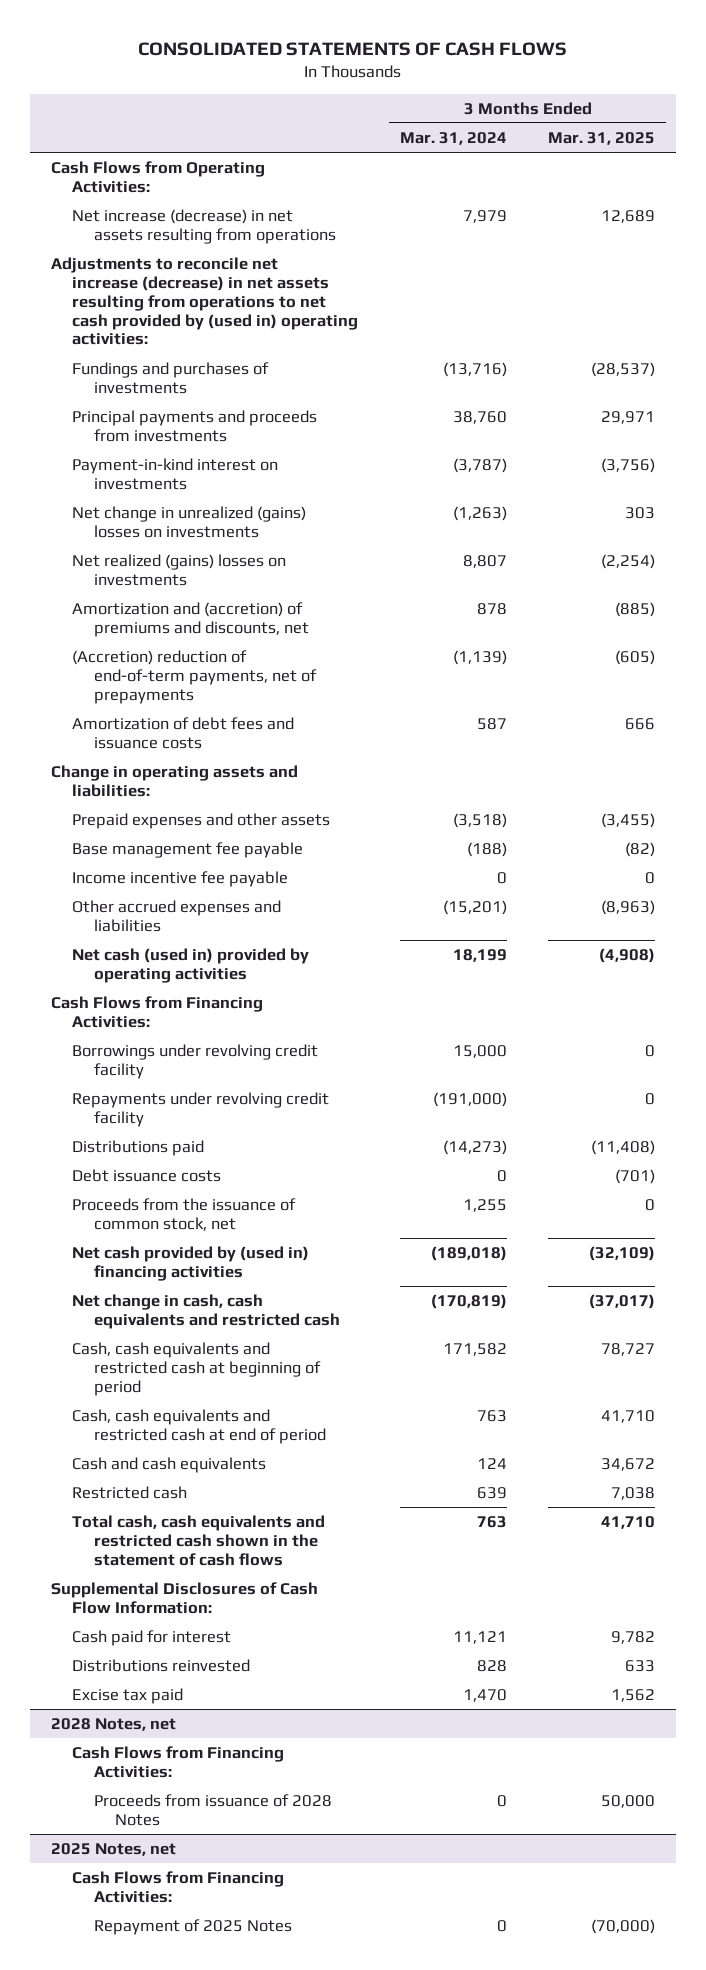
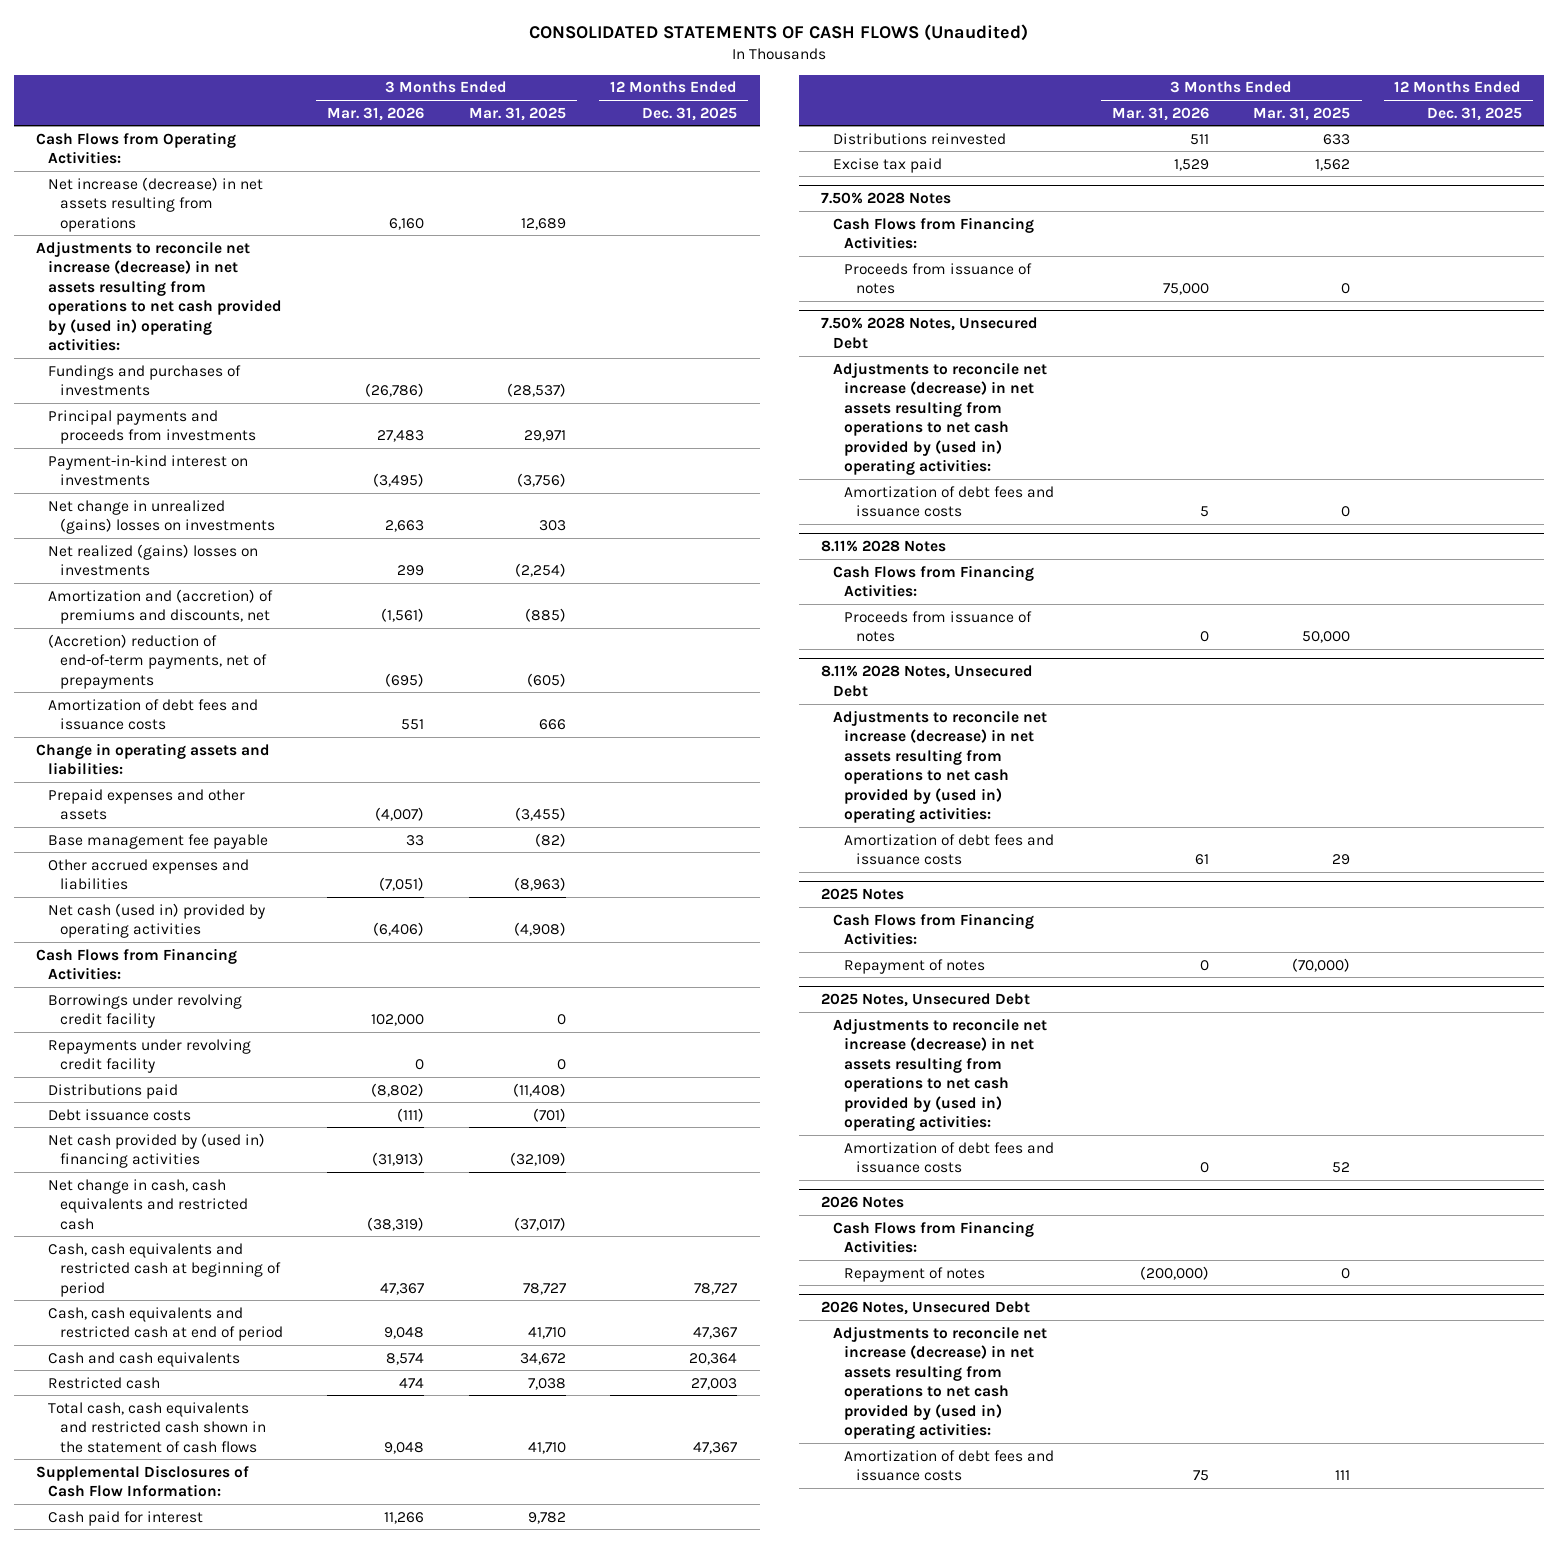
- CONSOLIDATED STATEMENTS OF CASH FLOWS
+ CONSOLIDATED STATEMENTS OF CASH FLOWS (Unaudited)
- | 3 Months Ended Mar. 31, 2024 | 3 Months Ended Mar. 31, 2025
+ | 3 Months Ended Mar. 31, 2026 | 3 Months Ended Mar. 31, 2025 | 12 Months Ended Dec. 31, 2025
- Income incentive fee payable | 0 | 0
- Proceeds from the issuance of common stock, net | 1,255 | 0
- 2028 Notes, net
+ 7.50% 2028 Notes
- Proceeds from issuance of 2028 Notes | 0 | 50,000
- 2025 Notes, net
+ Proceeds from issuance of notes | 75,000 | 0 |
+ 7.50% 2028 Notes, Unsecured Debt
+ Adjustments to reconcile net increase (decrease) in net assets resulting from operations to net cash provided by (used in) operating activities:
+ Amortization of debt fees and issuance costs | 5 | 0 |
+ 8.11% 2028 Notes
- Repayment of 2025 Notes | 0 | (70,000)
+ Proceeds from issuance of notes | 0 | 50,000 |
+ 8.11% 2028 Notes, Unsecured Debt
+ Adjustments to reconcile net increase (decrease) in net assets resulting from operations to net cash provided by (used in) operating activities:
+ Amortization of debt fees and issuance costs | 61 | 29 |
+ 2025 Notes
+ Cash Flows from Financing Activities:
+ Repayment of notes | 0 | (70,000) |
+ 2025 Notes, Unsecured Debt
+ Adjustments to reconcile net increase (decrease) in net assets resulting from operations to net cash provided by (used in) operating activities:
+ Amortization of debt fees and issuance costs | 0 | 52 |
+ 2026 Notes
+ Cash Flows from Financing Activities:
+ Repayment of notes | (200,000) | 0 |
+ 2026 Notes, Unsecured Debt
+ Adjustments to reconcile net increase (decrease) in net assets resulting from operations to net cash provided by (used in) operating activities:
+ Amortization of debt fees and issuance costs | 75 | 111 |

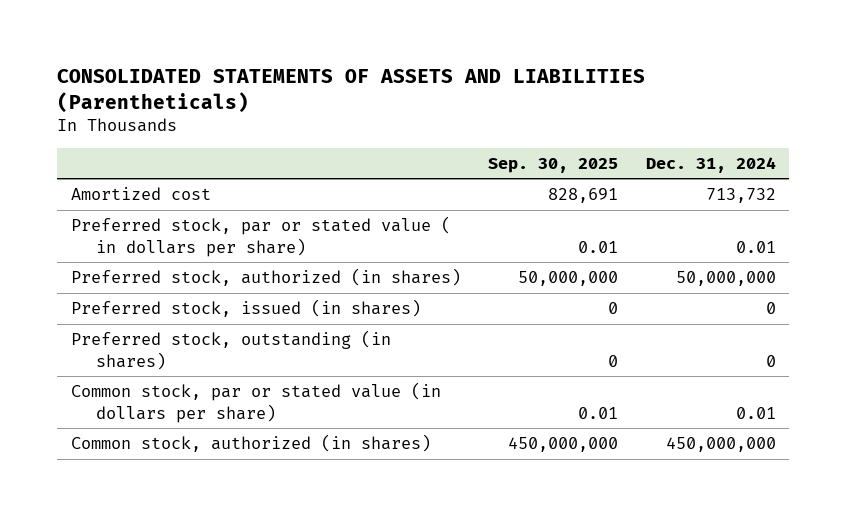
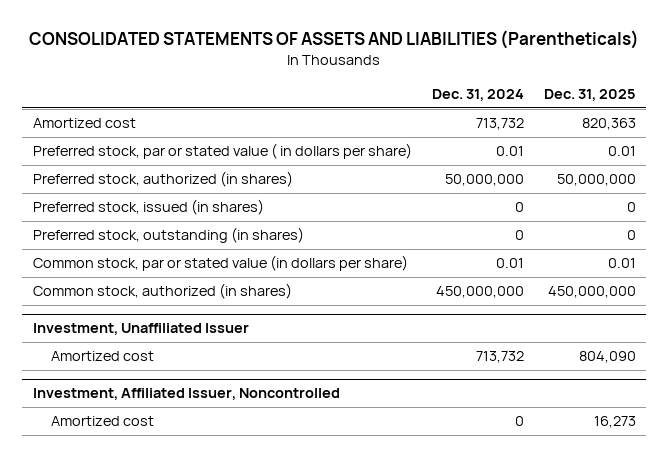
- | Sep. 30, 2025 | Dec. 31, 2024
+ | Dec. 31, 2024 | Dec. 31, 2025
+ Investment, Unaffiliated Issuer
+ Amortized cost | 713,732 | 804,090
+ Investment, Affiliated Issuer, Noncontrolled
+ Amortized cost | 0 | 16,273

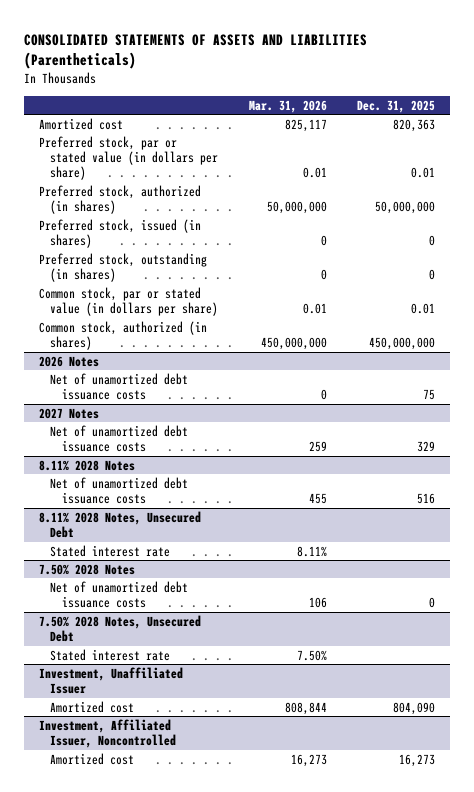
- | Dec. 31, 2024 | Dec. 31, 2025
+ | Mar. 31, 2026 | Dec. 31, 2025
- Preferred stock, par or stated value ( in dollars per share) | 0.01 | 0.01
+ Preferred stock, par or stated value (in dollars per share) | 0.01 | 0.01
+ 2026 Notes
+ Net of unamortized debt issuance costs | 0 | 75
+ 2027 Notes
+ Net of unamortized debt issuance costs | 259 | 329
+ 8.11% 2028 Notes
+ Net of unamortized debt issuance costs | 455 | 516
+ 8.11% 2028 Notes, Unsecured Debt
+ Stated interest rate | 8.11% |
+ 7.50% 2028 Notes
+ Net of unamortized debt issuance costs | 106 | 0
+ 7.50% 2028 Notes, Unsecured Debt
+ Stated interest rate | 7.50% |

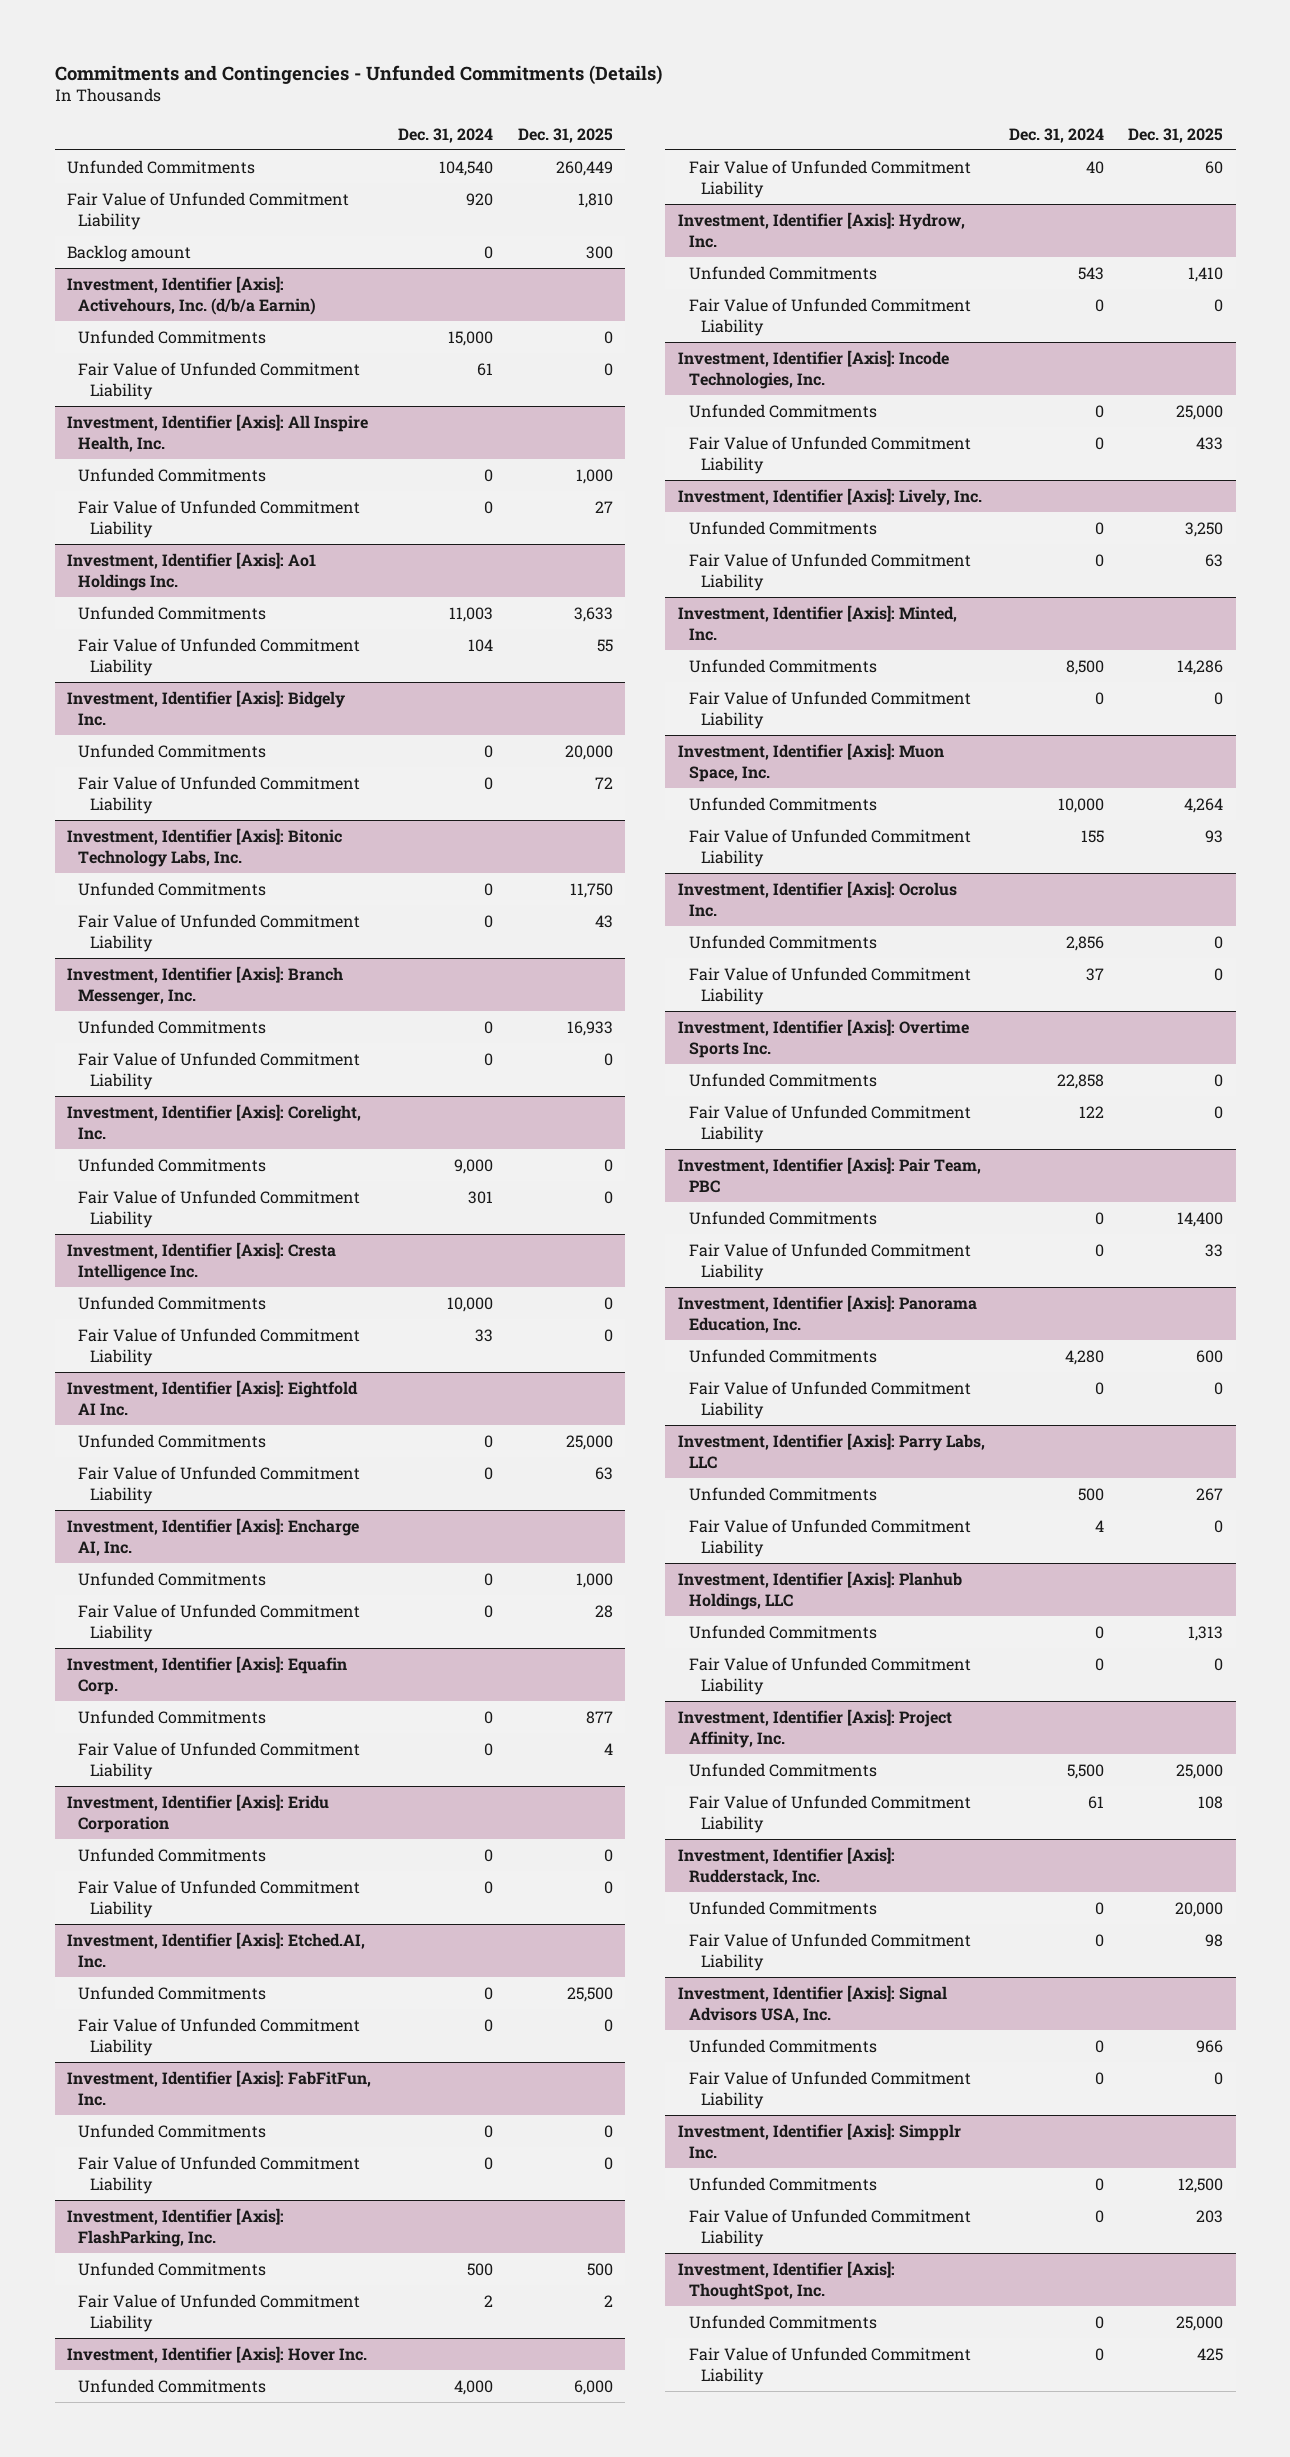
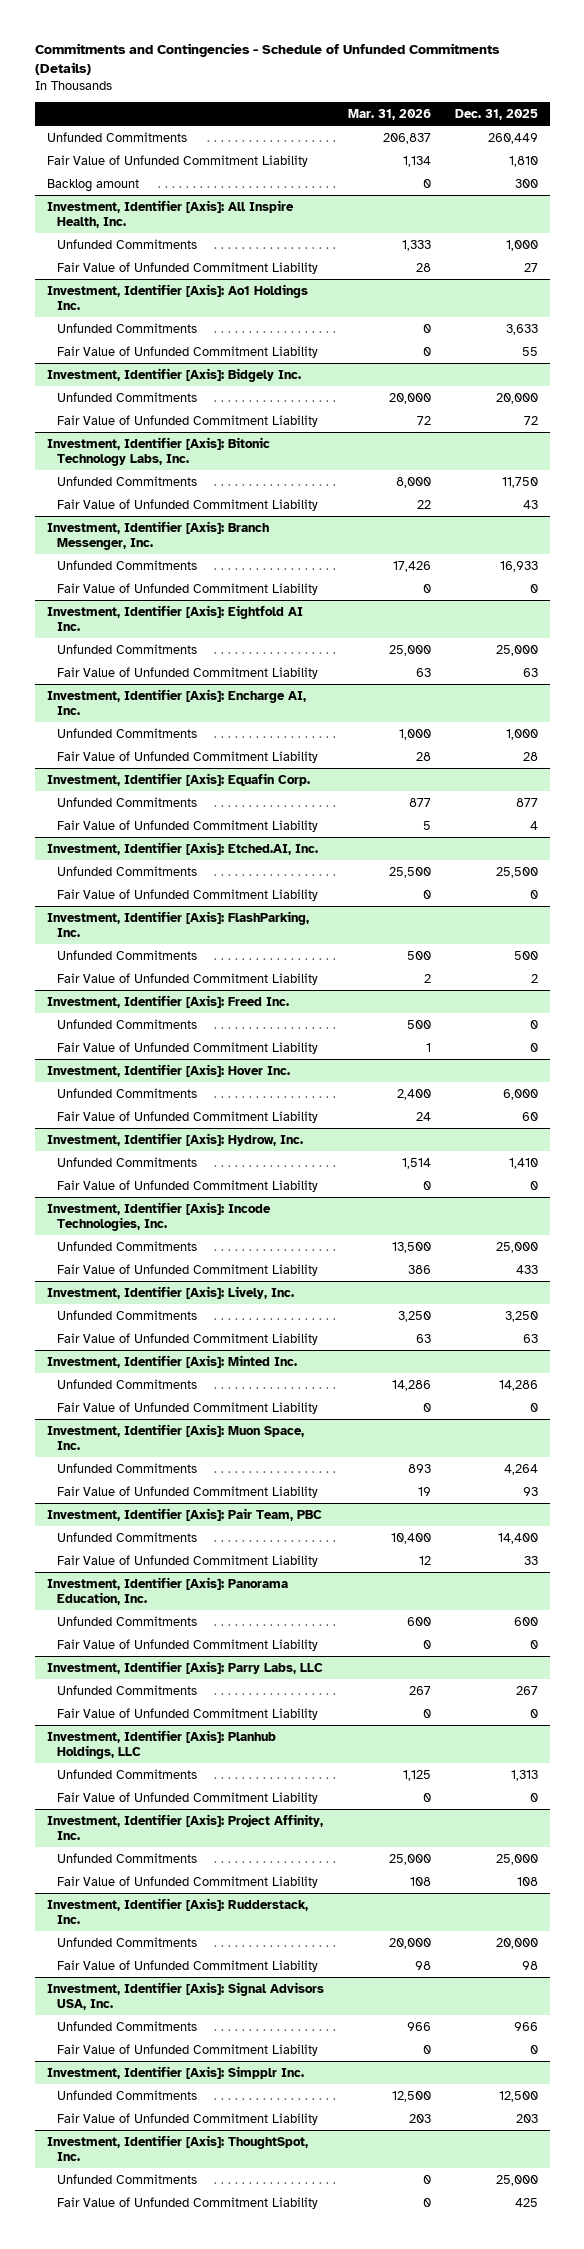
- Commitments and Contingencies - Unfunded Commitments (Details)
+ Commitments and Contingencies - Schedule of Unfunded Commitments (Details)
- | Dec. 31, 2024 | Dec. 31, 2025
+ | Mar. 31, 2026 | Dec. 31, 2025
- Investment, Identifier [Axis]: Activehours, Inc. (d/b/a Earnin)
- Unfunded Commitments | 15,000 | 0
- Fair Value of Unfunded Commitment Liability | 61 | 0
- Investment, Identifier [Axis]: Corelight, Inc.
- Unfunded Commitments | 9,000 | 0
- Fair Value of Unfunded Commitment Liability | 301 | 0
- Investment, Identifier [Axis]: Cresta Intelligence Inc.
- Unfunded Commitments | 10,000 | 0
- Fair Value of Unfunded Commitment Liability | 33 | 0
- Investment, Identifier [Axis]: Eridu Corporation
- Unfunded Commitments | 0 | 0
- Fair Value of Unfunded Commitment Liability | 0 | 0
- Investment, Identifier [Axis]: FabFitFun, Inc.
- Unfunded Commitments | 0 | 0
- Fair Value of Unfunded Commitment Liability | 0 | 0
+ Investment, Identifier [Axis]: Freed Inc.
+ Unfunded Commitments | 500 | 0
+ Fair Value of Unfunded Commitment Liability | 1 | 0
- Investment, Identifier [Axis]: Minted, Inc.
+ Investment, Identifier [Axis]: Minted Inc.
- Investment, Identifier [Axis]: Ocrolus Inc.
- Unfunded Commitments | 2,856 | 0
- Fair Value of Unfunded Commitment Liability | 37 | 0
- Investment, Identifier [Axis]: Overtime Sports Inc.
- Unfunded Commitments | 22,858 | 0
- Fair Value of Unfunded Commitment Liability | 122 | 0

